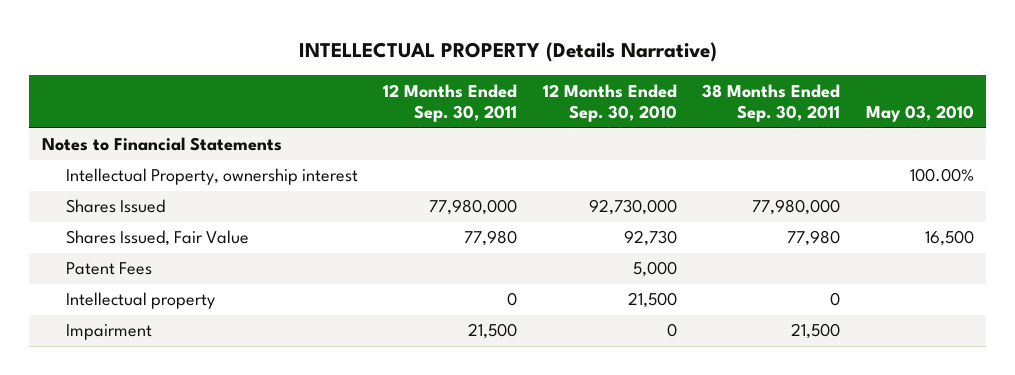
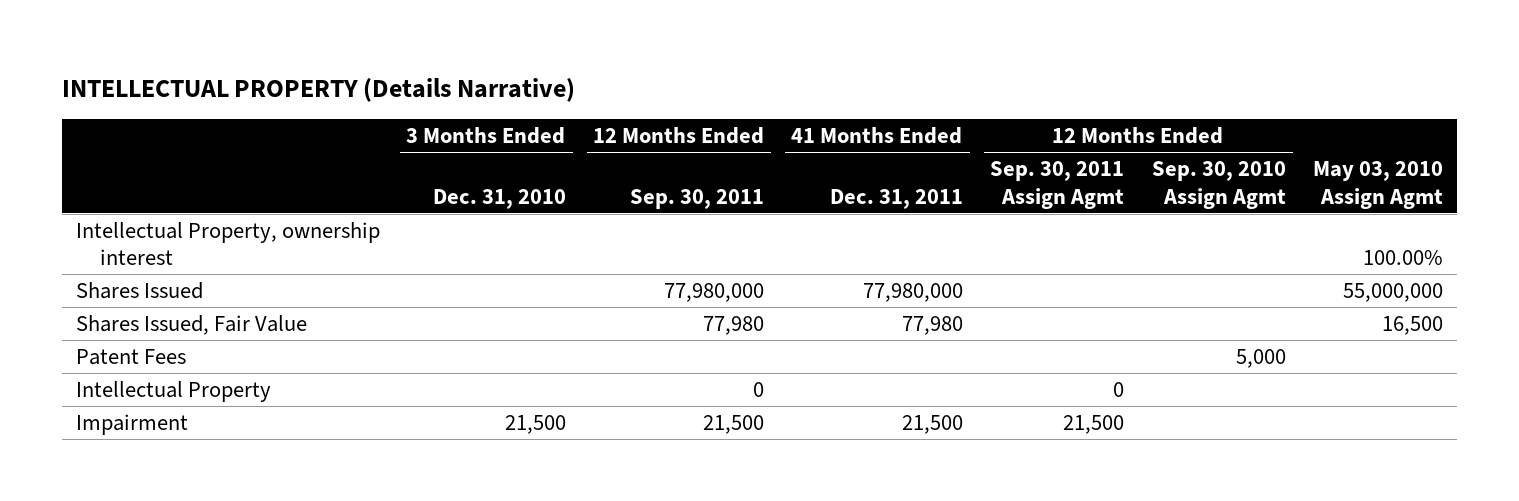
- | 12 Months Ended Sep. 30, 2011 | 12 Months Ended Sep. 30, 2010 | 38 Months Ended Sep. 30, 2011 | May 03, 2010
+ | 3 Months Ended Dec. 31, 2010 | 12 Months Ended Sep. 30, 2011 | 41 Months Ended Dec. 31, 2011 | 12 Months Ended Sep. 30, 2011 Assign Agmt | 12 Months Ended Sep. 30, 2010 Assign Agmt | May 03, 2010 Assign Agmt
- Notes to Financial Statements
- Intellectual property | 0 | 21,500 | 0 |
+ Intellectual Property | | 0 | | 0 | |

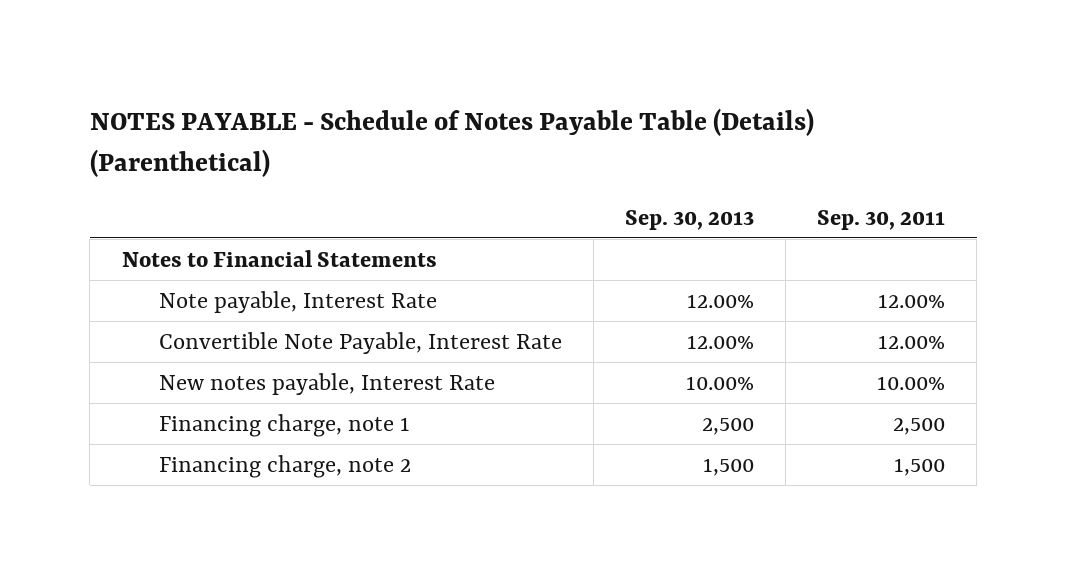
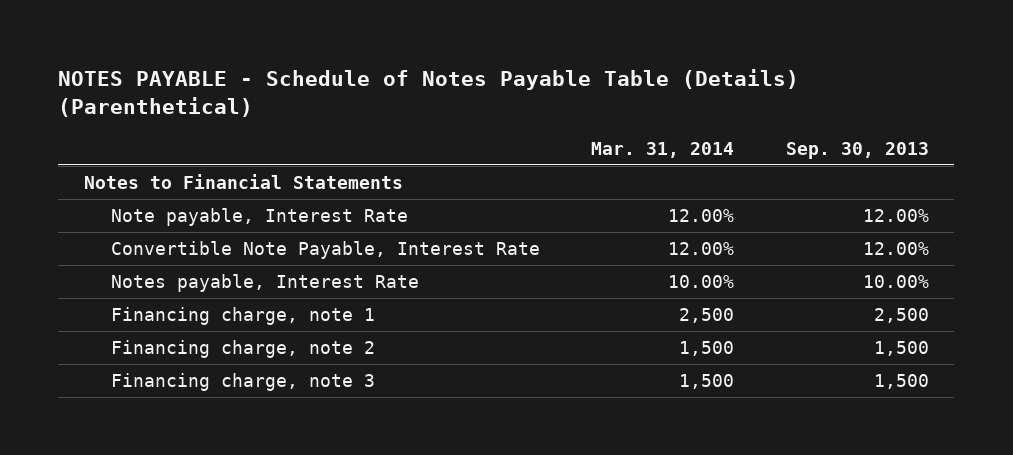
- | Sep. 30, 2013 | Sep. 30, 2011
+ | Mar. 31, 2014 | Sep. 30, 2013
- New notes payable, Interest Rate | 10.00% | 10.00%
+ Notes payable, Interest Rate | 10.00% | 10.00%
+ Financing charge, note 3 | 1,500 | 1,500

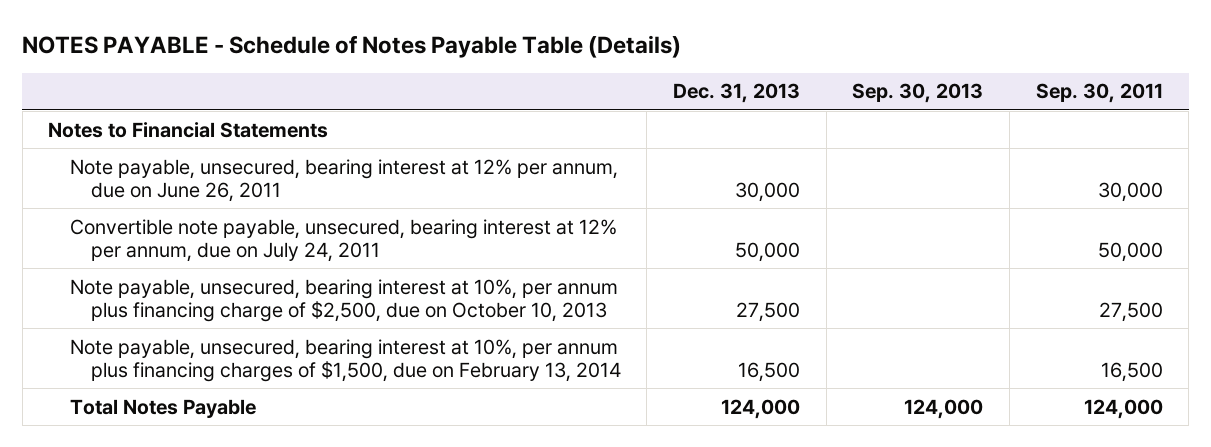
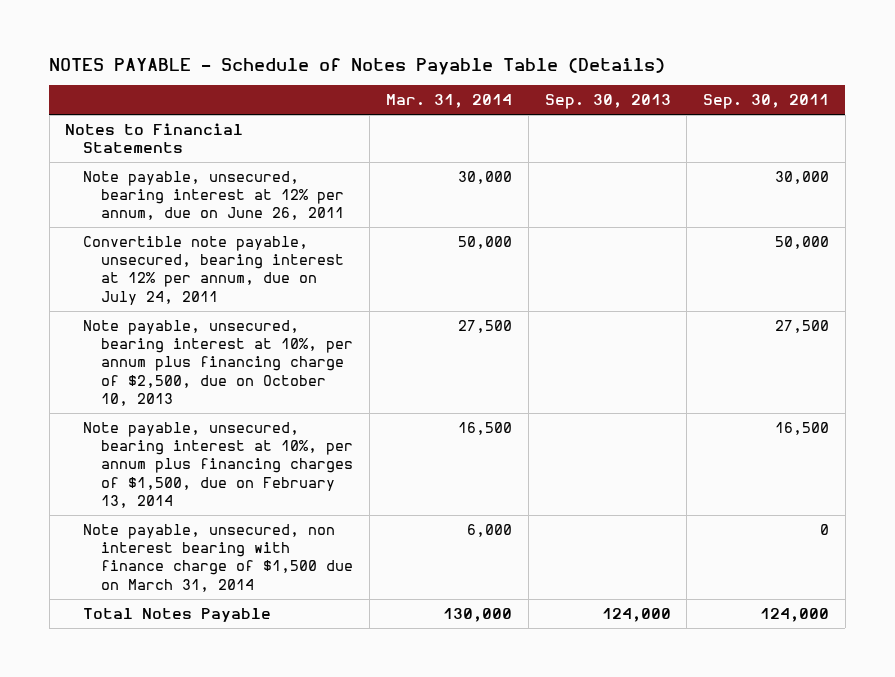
- | Dec. 31, 2013 | Sep. 30, 2013 | Sep. 30, 2011
+ | Mar. 31, 2014 | Sep. 30, 2013 | Sep. 30, 2011
+ Note payable, unsecured, non interest bearing with finance charge of $1,500 due on March 31, 2014 | 6,000 | | 0

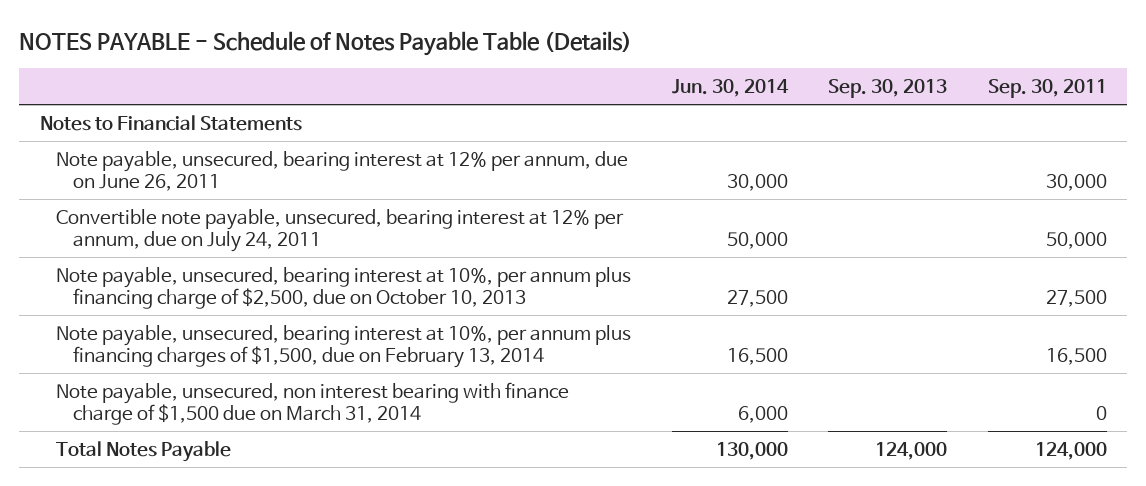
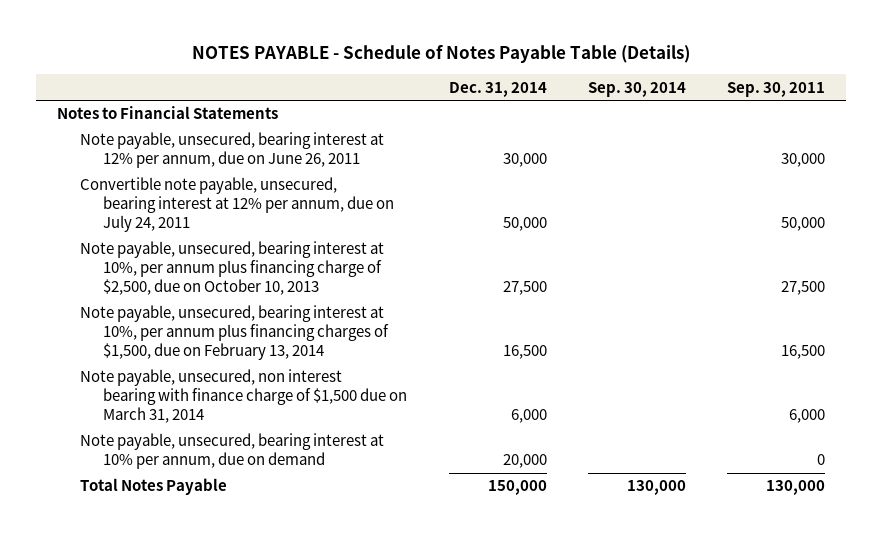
- | Jun. 30, 2014 | Sep. 30, 2013 | Sep. 30, 2011
+ | Dec. 31, 2014 | Sep. 30, 2014 | Sep. 30, 2011
- Note payable, unsecured, non interest bearing with finance charge of $1,500 due on March 31, 2014 | 6,000 | | 0
- Total Notes Payable | 130,000 | 124,000 | 124,000
+ Note payable, unsecured, non interest bearing with finance charge of $1,500 due on March 31, 2014 | 6,000 | | 6,000
+ Note payable, unsecured, bearing interest at 10% per annum, due on demand | 20,000 | | 0
+ Total Notes Payable | 150,000 | 130,000 | 130,000

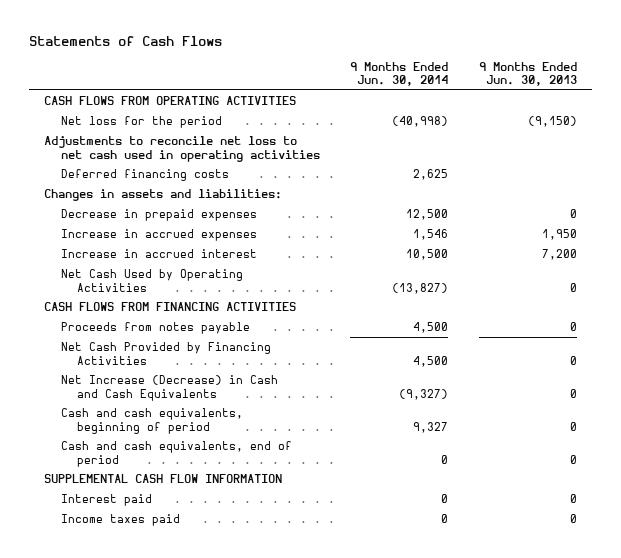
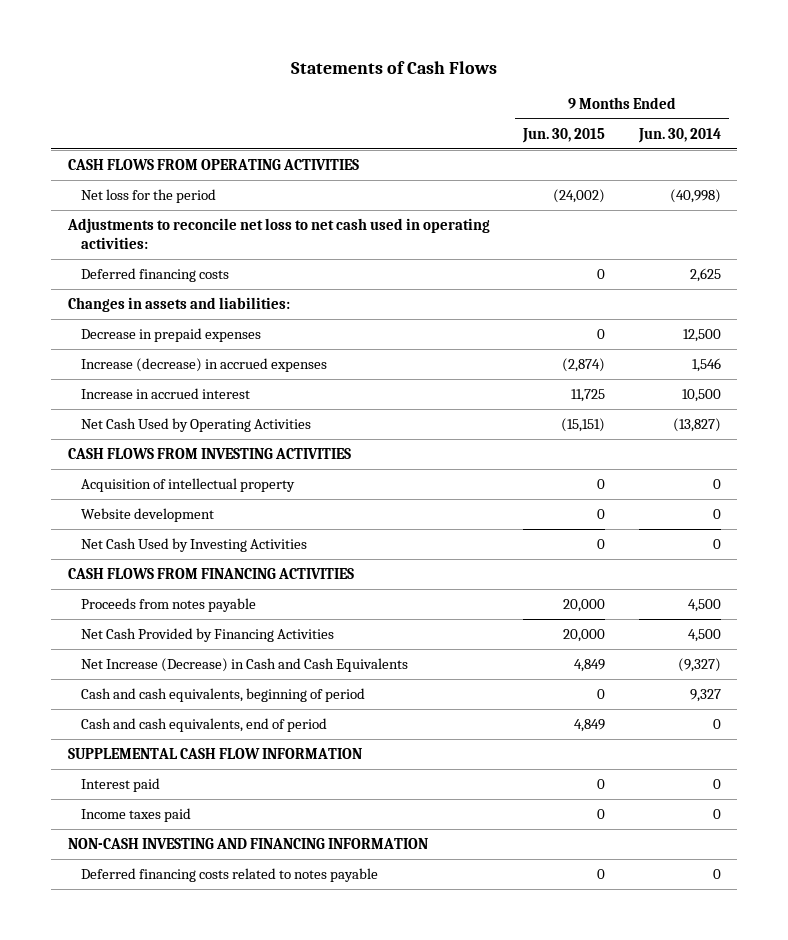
- | 9 Months Ended Jun. 30, 2014 | 9 Months Ended Jun. 30, 2013
+ | 9 Months Ended Jun. 30, 2015 | 9 Months Ended Jun. 30, 2014
- Adjustments to reconcile net loss to net cash used in operating activities
+ Adjustments to reconcile net loss to net cash used in operating activities:
- Increase in accrued expenses | 1,546 | 1,950
+ Increase (decrease) in accrued expenses | (2,874) | 1,546
+ CASH FLOWS FROM INVESTING ACTIVITIES
+ Acquisition of intellectual property | 0 | 0
+ Website development | 0 | 0
+ Net Cash Used by Investing Activities | 0 | 0
+ NON-CASH INVESTING AND FINANCING INFORMATION
+ Deferred financing costs related to notes payable | 0 | 0

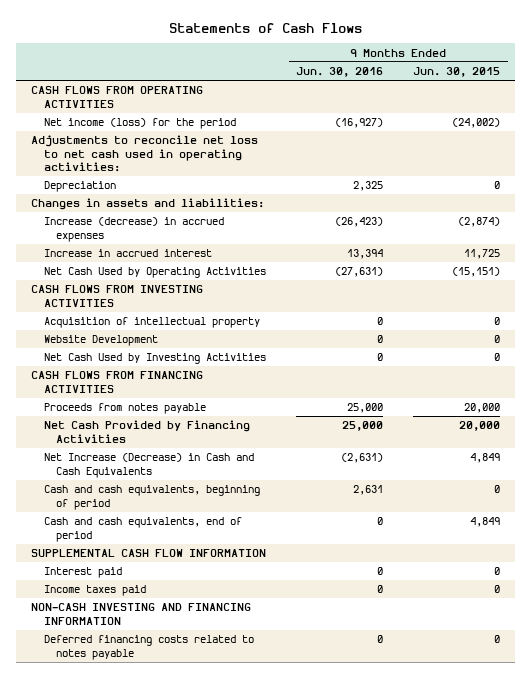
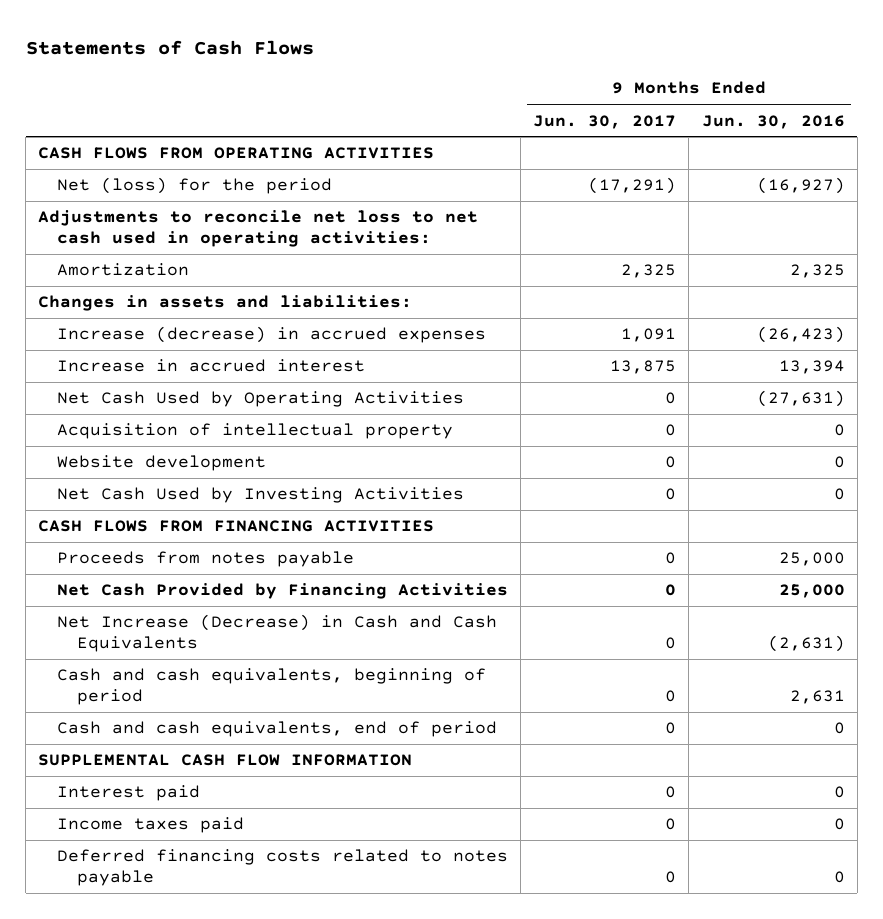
- | 9 Months Ended Jun. 30, 2016 | 9 Months Ended Jun. 30, 2015
+ | 9 Months Ended Jun. 30, 2017 | 9 Months Ended Jun. 30, 2016
- Net income (loss) for the period | (16,927) | (24,002)
+ Net (loss) for the period | (17,291) | (16,927)
- Depreciation | 2,325 | 0
+ Amortization | 2,325 | 2,325
- CASH FLOWS FROM INVESTING ACTIVITIES
- Website Development | 0 | 0
+ Website development | 0 | 0
- NON-CASH INVESTING AND FINANCING INFORMATION

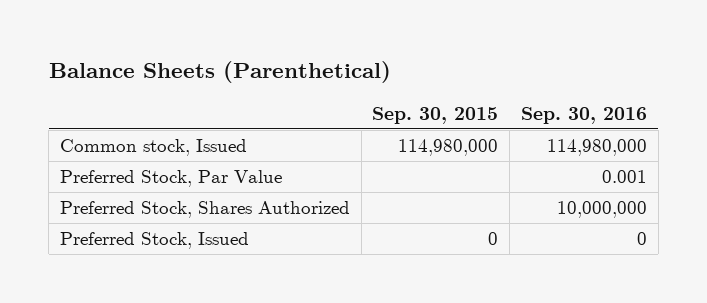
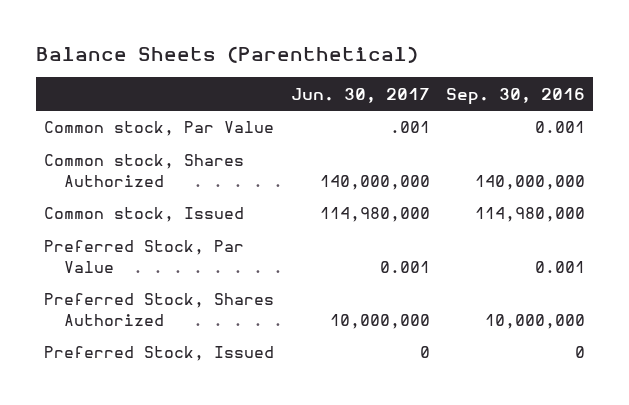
- | Sep. 30, 2015 | Sep. 30, 2016
+ | Jun. 30, 2017 | Sep. 30, 2016
+ Common stock, Par Value | .001 | 0.001
+ Common stock, Shares Authorized | 140,000,000 | 140,000,000

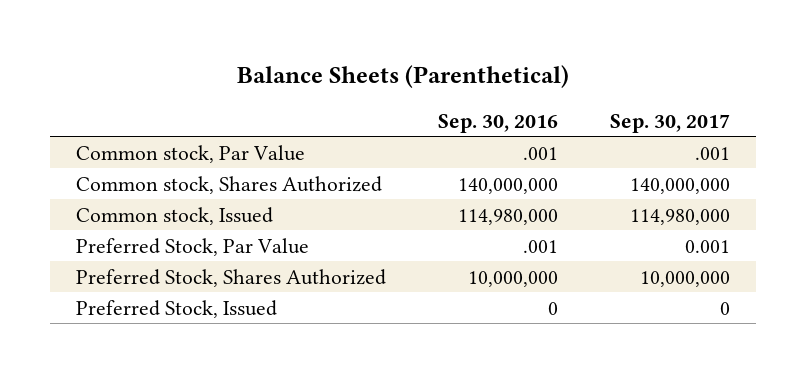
- | Jun. 30, 2017 | Sep. 30, 2016
+ | Sep. 30, 2016 | Sep. 30, 2017
- Common stock, Par Value | .001 | 0.001
+ Common stock, Par Value | .001 | .001
- Preferred Stock, Par Value | 0.001 | 0.001
+ Preferred Stock, Par Value | .001 | 0.001

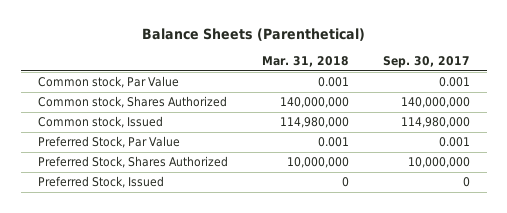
- | Sep. 30, 2016 | Sep. 30, 2017
+ | Mar. 31, 2018 | Sep. 30, 2017
- Common stock, Par Value | .001 | .001
+ Common stock, Par Value | 0.001 | 0.001

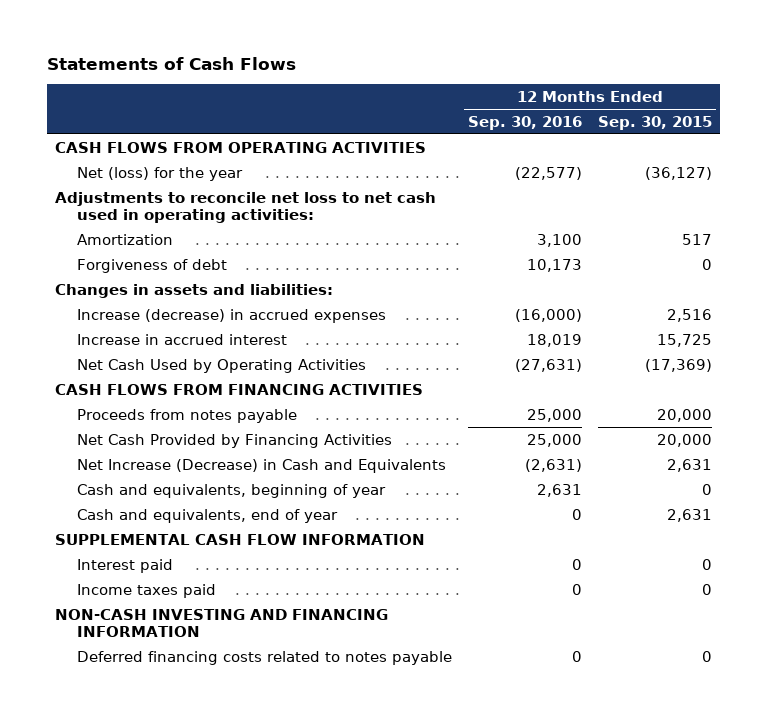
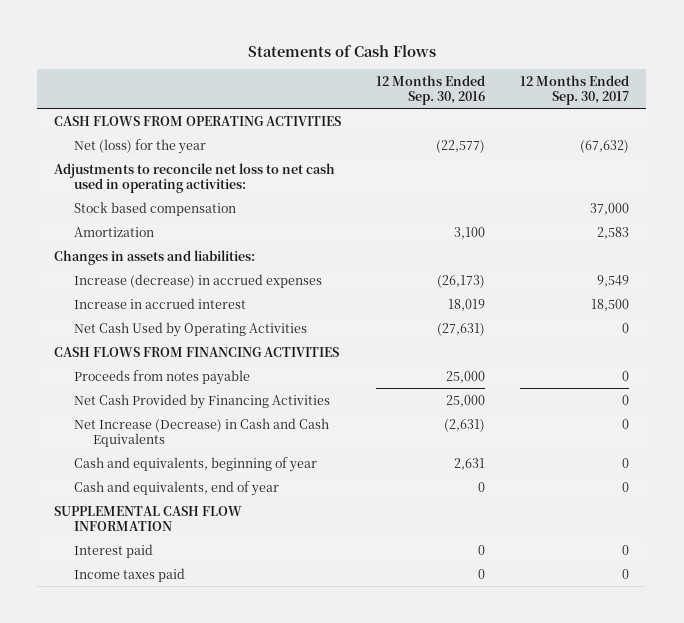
- | 12 Months Ended Sep. 30, 2016 | 12 Months Ended Sep. 30, 2015
+ | 12 Months Ended Sep. 30, 2016 | 12 Months Ended Sep. 30, 2017
+ Stock based compensation | | 37,000
- Forgiveness of debt | 10,173 | 0
- Increase (decrease) in accrued expenses | (16,000) | 2,516
+ Increase (decrease) in accrued expenses | (26,173) | 9,549
- Net Increase (Decrease) in Cash and Equivalents | (2,631) | 2,631
+ Net Increase (Decrease) in Cash and Cash Equivalents | (2,631) | 0
- NON-CASH INVESTING AND FINANCING INFORMATION
- Deferred financing costs related to notes payable | 0 | 0

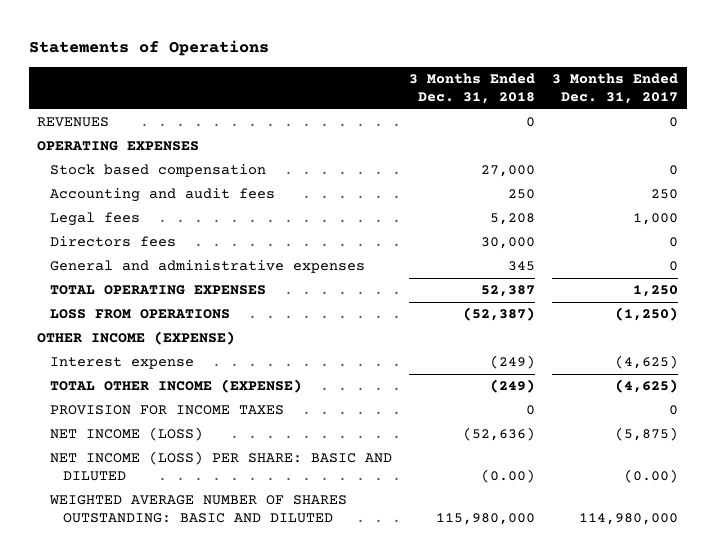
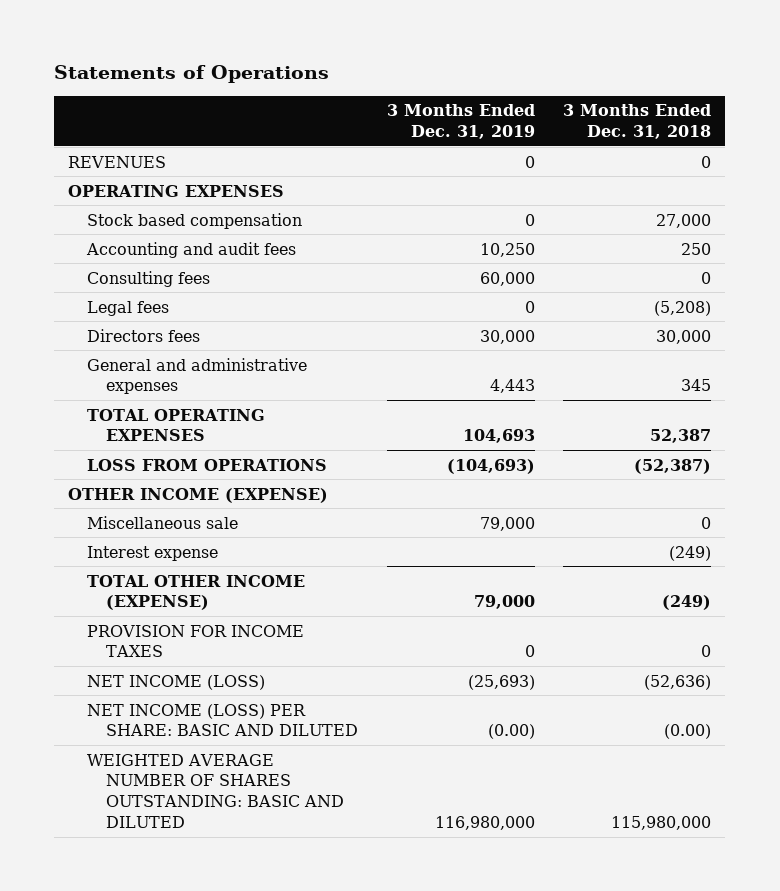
- | 3 Months Ended Dec. 31, 2018 | 3 Months Ended Dec. 31, 2017
+ | 3 Months Ended Dec. 31, 2019 | 3 Months Ended Dec. 31, 2018
- Legal fees | 5,208 | 1,000
+ Consulting fees | 60,000 | 0
+ Legal fees | 0 | (5,208)
+ Miscellaneous sale | 79,000 | 0

